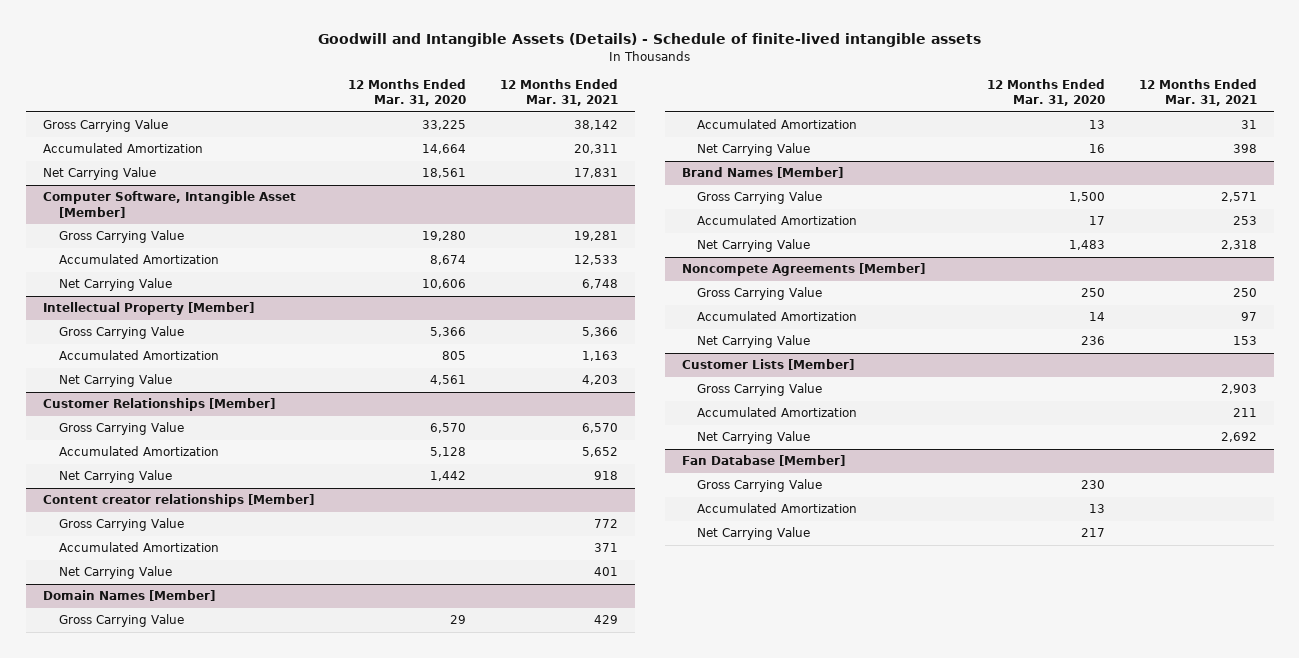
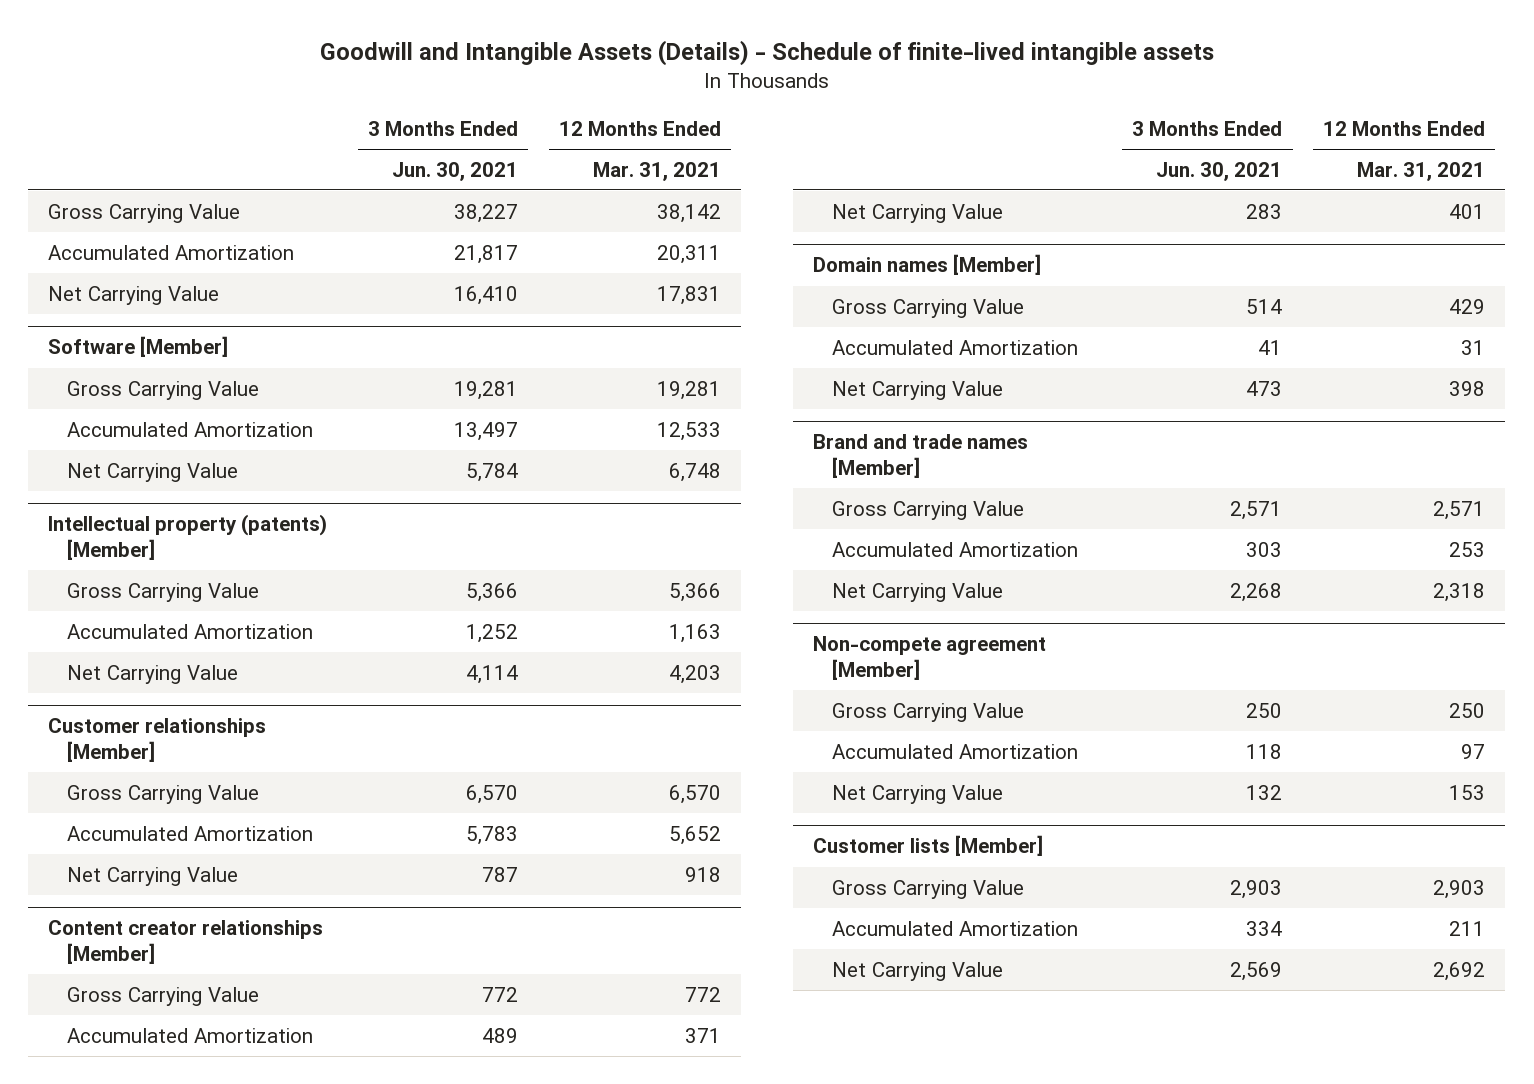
- | 12 Months Ended Mar. 31, 2020 | 12 Months Ended Mar. 31, 2021
+ | 3 Months Ended Jun. 30, 2021 | 12 Months Ended Mar. 31, 2021
- Computer Software, Intangible Asset [Member]
+ Software [Member]
- Intellectual Property [Member]
+ Intellectual property (patents) [Member]
- Customer Relationships [Member]
+ Customer relationships [Member]
- Domain Names [Member]
+ Domain names [Member]
- Brand Names [Member]
+ Brand and trade names [Member]
- Noncompete Agreements [Member]
+ Non-compete agreement [Member]
- Customer Lists [Member]
+ Customer lists [Member]
- Fan Database [Member]
- Gross Carrying Value | 230 |
- Accumulated Amortization | 13 |
- Net Carrying Value | 217 |

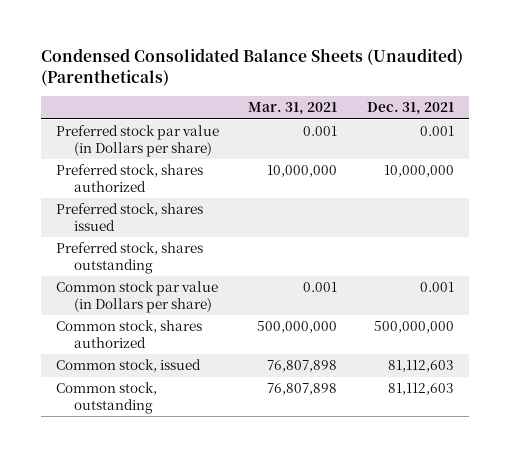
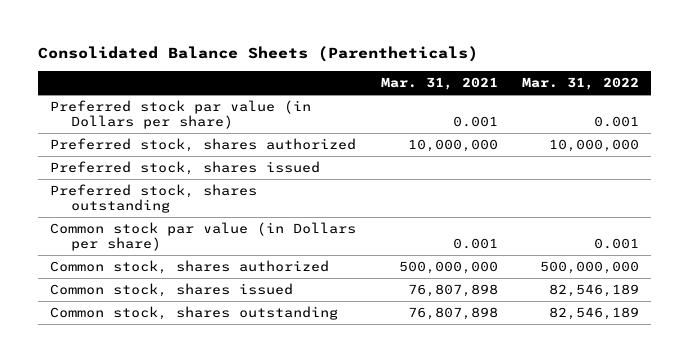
- Condensed Consolidated Balance Sheets (Unaudited) (Parentheticals)
+ Consolidated Balance Sheets (Parentheticals)
- | Mar. 31, 2021 | Dec. 31, 2021
+ | Mar. 31, 2021 | Mar. 31, 2022
- Common stock, issued | 76,807,898 | 81,112,603
- Common stock, outstanding | 76,807,898 | 81,112,603
+ Common stock, shares issued | 76,807,898 | 82,546,189
+ Common stock, shares outstanding | 76,807,898 | 82,546,189

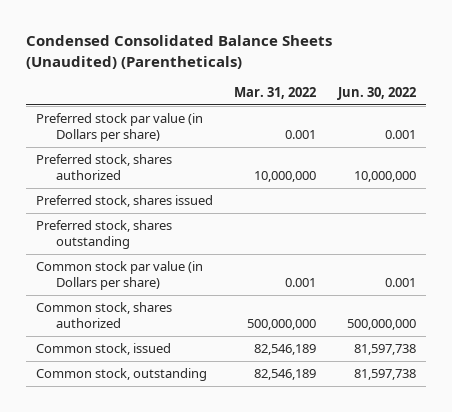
- Consolidated Balance Sheets (Parentheticals)
+ Condensed Consolidated Balance Sheets (Unaudited) (Parentheticals)
- | Mar. 31, 2021 | Mar. 31, 2022
+ | Mar. 31, 2022 | Jun. 30, 2022
- Common stock, shares issued | 76,807,898 | 82,546,189
- Common stock, shares outstanding | 76,807,898 | 82,546,189
+ Common stock, issued | 82,546,189 | 81,597,738
+ Common stock, outstanding | 82,546,189 | 81,597,738

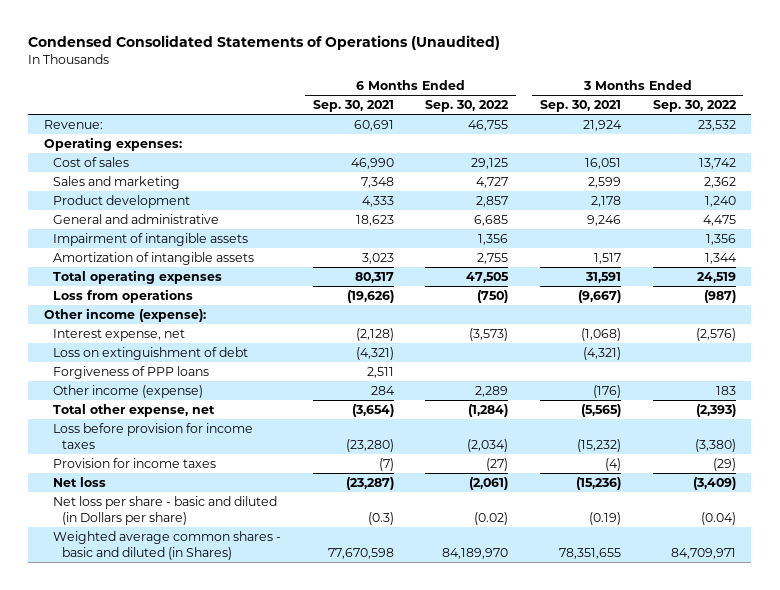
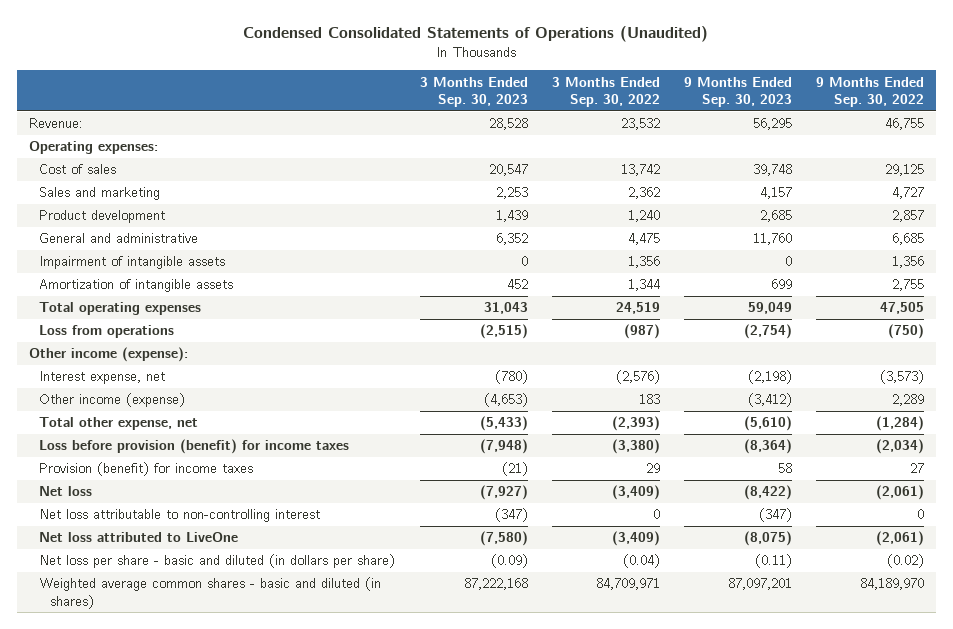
- | 6 Months Ended Sep. 30, 2021 | 6 Months Ended Sep. 30, 2022 | 3 Months Ended Sep. 30, 2021 | 3 Months Ended Sep. 30, 2022
+ | 3 Months Ended Sep. 30, 2023 | 3 Months Ended Sep. 30, 2022 | 9 Months Ended Sep. 30, 2023 | 9 Months Ended Sep. 30, 2022
- Loss on extinguishment of debt | (4,321) | | (4,321) |
- Forgiveness of PPP loans | 2,511 | | |
- Loss before provision for income taxes | (23,280) | (2,034) | (15,232) | (3,380)
- Provision for income taxes | (7) | (27) | (4) | (29)
+ Loss before provision (benefit) for income taxes | (7,948) | (3,380) | (8,364) | (2,034)
+ Provision (benefit) for income taxes | (21) | 29 | 58 | 27
- Net loss per share - basic and diluted (in Dollars per share) | (0.3) | (0.02) | (0.19) | (0.04)
- Weighted average common shares - basic and diluted (in Shares) | 77,670,598 | 84,189,970 | 78,351,655 | 84,709,971
+ Net loss attributable to non-controlling interest | (347) | 0 | (347) | 0
+ Net loss attributed to LiveOne | (7,580) | (3,409) | (8,075) | (2,061)
+ Net loss per share - basic and diluted (in dollars per share) | (0.09) | (0.04) | (0.11) | (0.02)
+ Weighted average common shares - basic and diluted (in shares) | 87,222,168 | 84,709,971 | 87,097,201 | 84,189,970

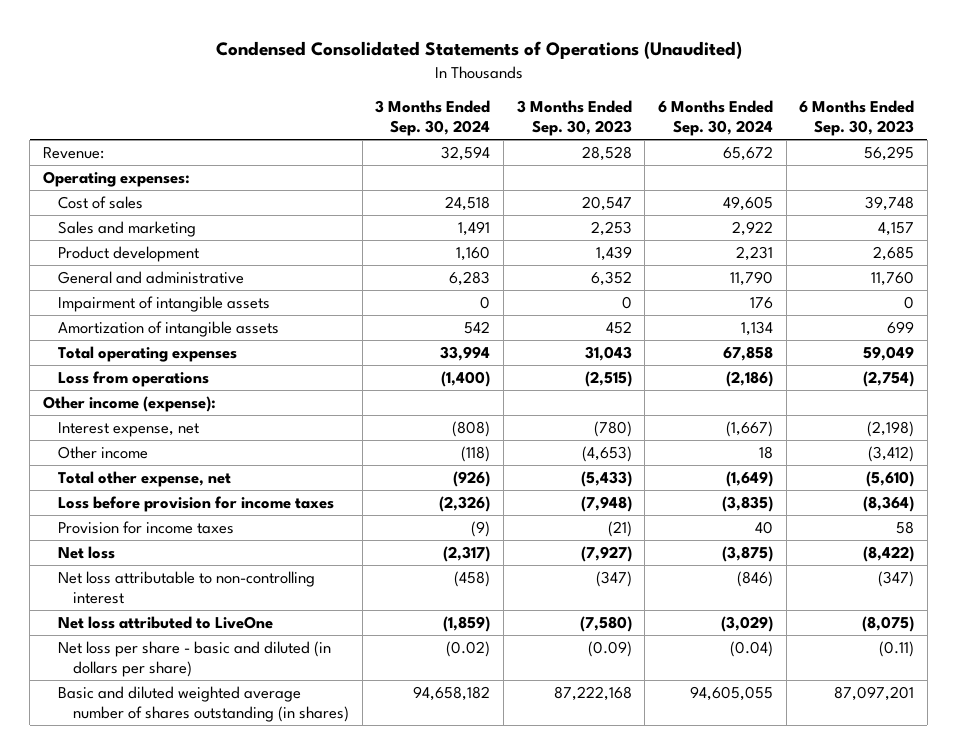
- | 3 Months Ended Sep. 30, 2023 | 3 Months Ended Sep. 30, 2022 | 9 Months Ended Sep. 30, 2023 | 9 Months Ended Sep. 30, 2022
+ | 3 Months Ended Sep. 30, 2024 | 3 Months Ended Sep. 30, 2023 | 6 Months Ended Sep. 30, 2024 | 6 Months Ended Sep. 30, 2023
- Other income (expense) | (4,653) | 183 | (3,412) | 2,289
+ Other income | (118) | (4,653) | 18 | (3,412)
- Loss before provision (benefit) for income taxes | (7,948) | (3,380) | (8,364) | (2,034)
- Provision (benefit) for income taxes | (21) | 29 | 58 | 27
+ Loss before provision for income taxes | (2,326) | (7,948) | (3,835) | (8,364)
+ Provision for income taxes | (9) | (21) | 40 | 58
- Weighted average common shares - basic and diluted (in shares) | 87,222,168 | 84,709,971 | 87,097,201 | 84,189,970
+ Basic and diluted weighted average number of shares outstanding (in shares) | 94,658,182 | 87,222,168 | 94,605,055 | 87,097,201

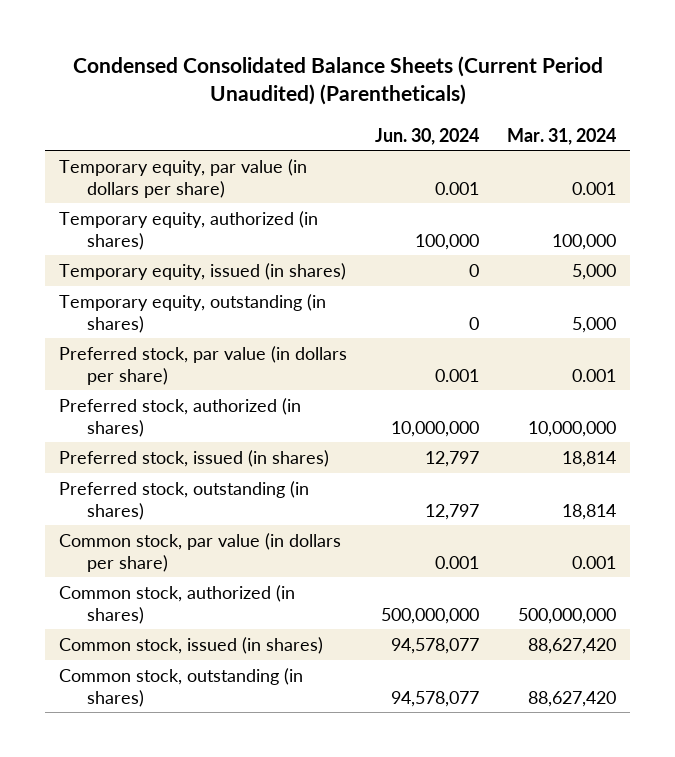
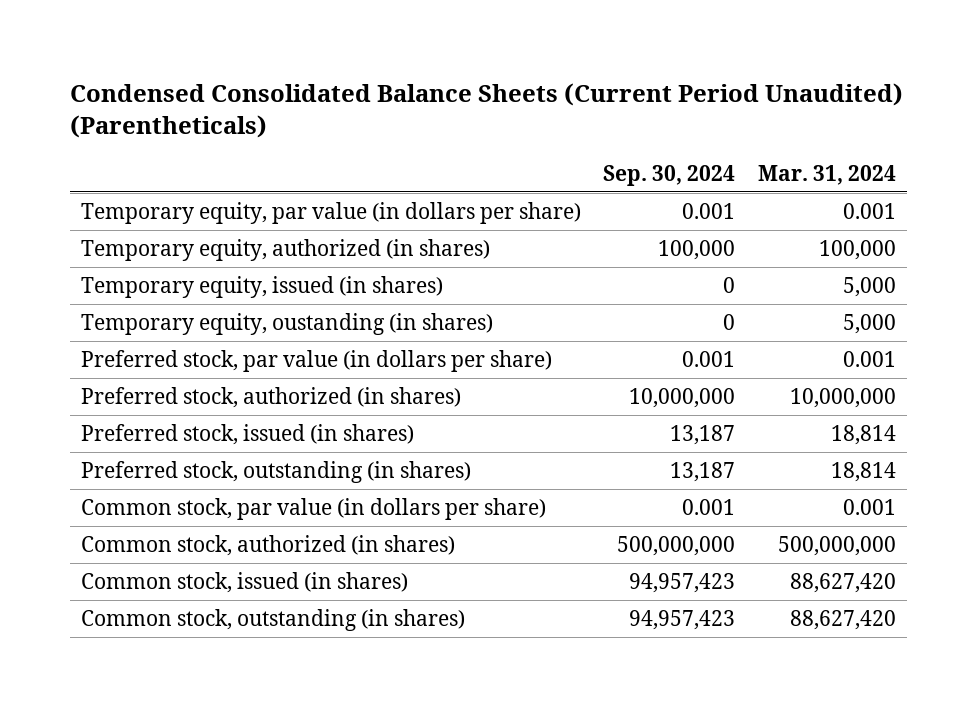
- | Jun. 30, 2024 | Mar. 31, 2024
+ | Sep. 30, 2024 | Mar. 31, 2024
- Temporary equity, outstanding (in shares) | 0 | 5,000
+ Temporary equity, oustanding (in shares) | 0 | 5,000

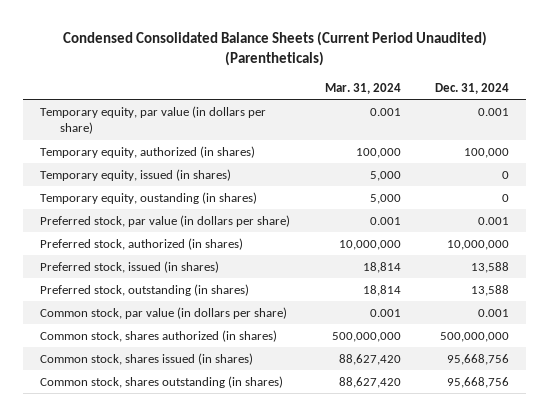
- | Sep. 30, 2024 | Mar. 31, 2024
+ | Mar. 31, 2024 | Dec. 31, 2024
- Common stock, authorized (in shares) | 500,000,000 | 500,000,000
- Common stock, issued (in shares) | 94,957,423 | 88,627,420
- Common stock, outstanding (in shares) | 94,957,423 | 88,627,420
+ Common stock, shares authorized (in shares) | 500,000,000 | 500,000,000
+ Common stock, shares issued (in shares) | 88,627,420 | 95,668,756
+ Common stock, shares outstanding (in shares) | 88,627,420 | 95,668,756

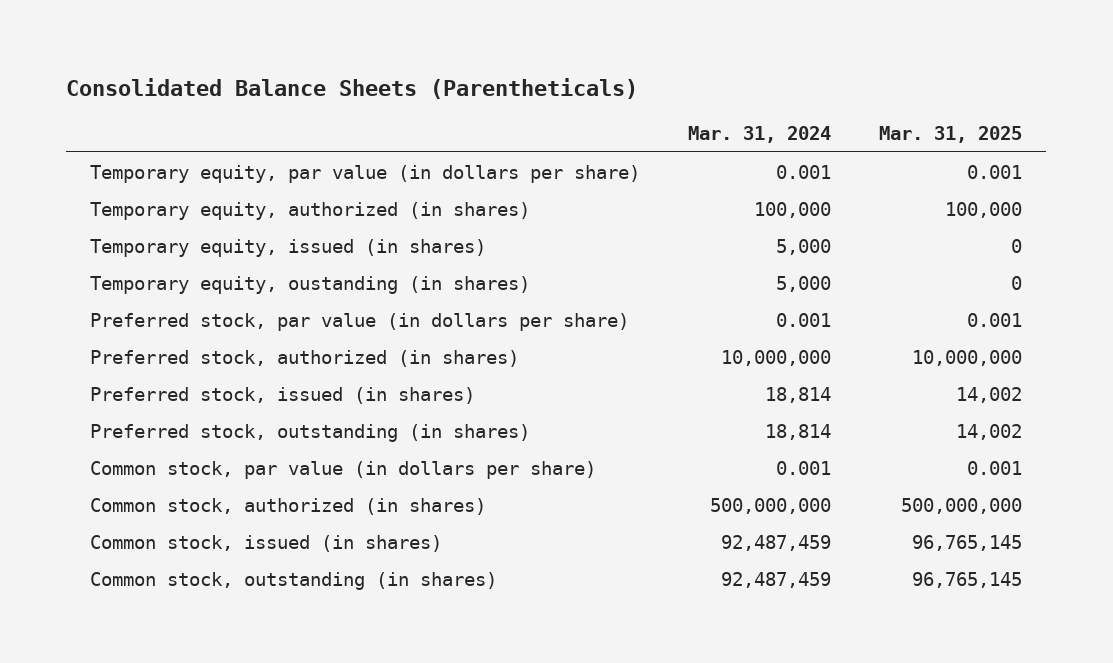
- Condensed Consolidated Balance Sheets (Current Period Unaudited) (Parentheticals)
+ Consolidated Balance Sheets (Parentheticals)
- | Mar. 31, 2024 | Dec. 31, 2024
+ | Mar. 31, 2024 | Mar. 31, 2025
- Common stock, shares authorized (in shares) | 500,000,000 | 500,000,000
- Common stock, shares issued (in shares) | 88,627,420 | 95,668,756
- Common stock, shares outstanding (in shares) | 88,627,420 | 95,668,756
+ Common stock, authorized (in shares) | 500,000,000 | 500,000,000
+ Common stock, issued (in shares) | 92,487,459 | 96,765,145
+ Common stock, outstanding (in shares) | 92,487,459 | 96,765,145

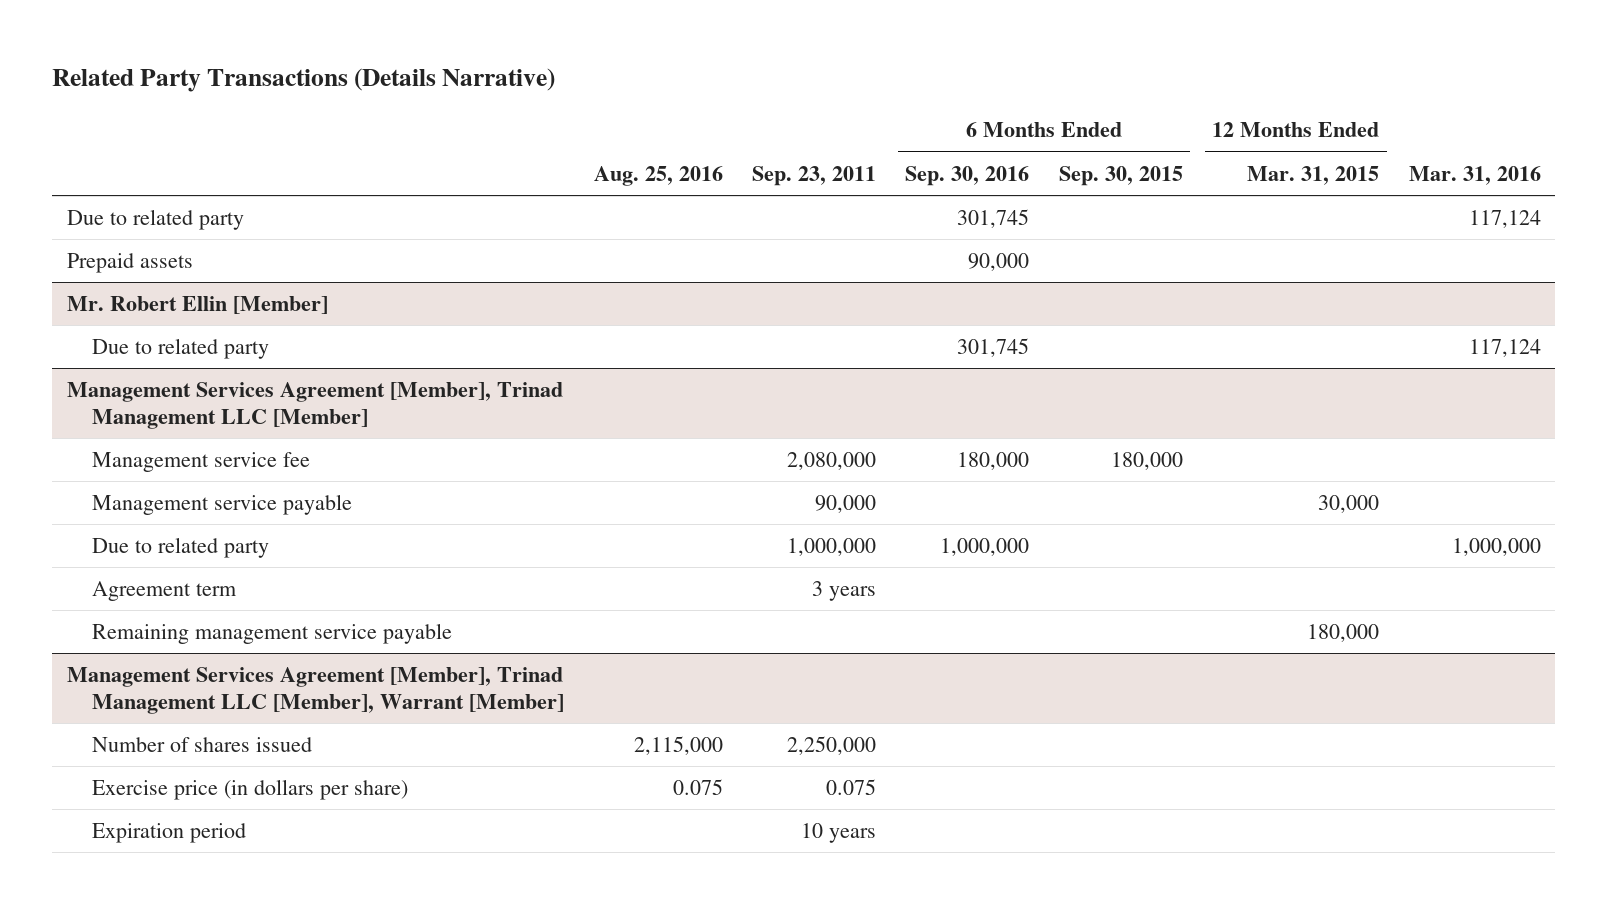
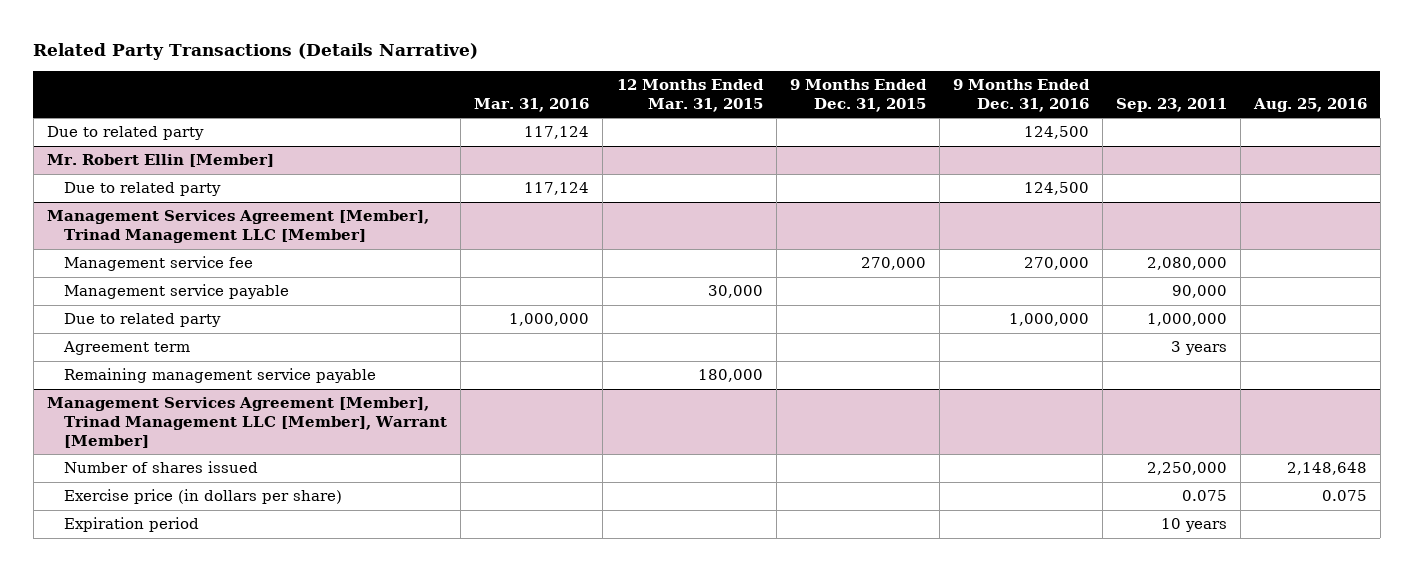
- | Aug. 25, 2016 | Sep. 23, 2011 | 6 Months Ended Sep. 30, 2016 | 6 Months Ended Sep. 30, 2015 | 12 Months Ended Mar. 31, 2015 | Mar. 31, 2016
+ | Mar. 31, 2016 | 12 Months Ended Mar. 31, 2015 | 9 Months Ended Dec. 31, 2015 | 9 Months Ended Dec. 31, 2016 | Sep. 23, 2011 | Aug. 25, 2016
- Prepaid assets | | | 90,000 | | |
@ Management Services Agreement [Member], Trinad Management LLC [Member], Warrant [Member]
- Number of shares issued | 2,115,000 | 2,250,000 | | | |
+ Number of shares issued | | | | | 2,250,000 | 2,148,648

